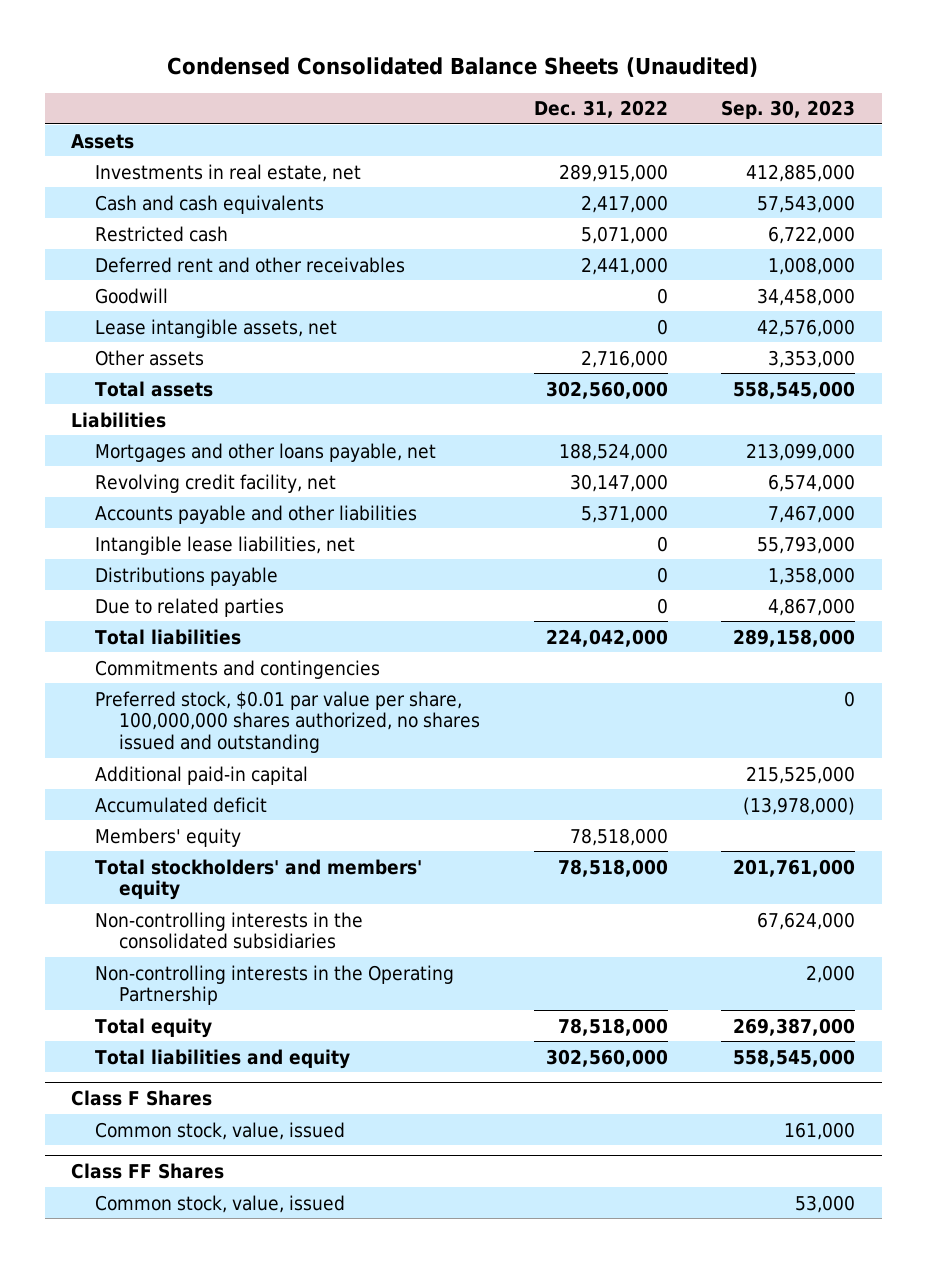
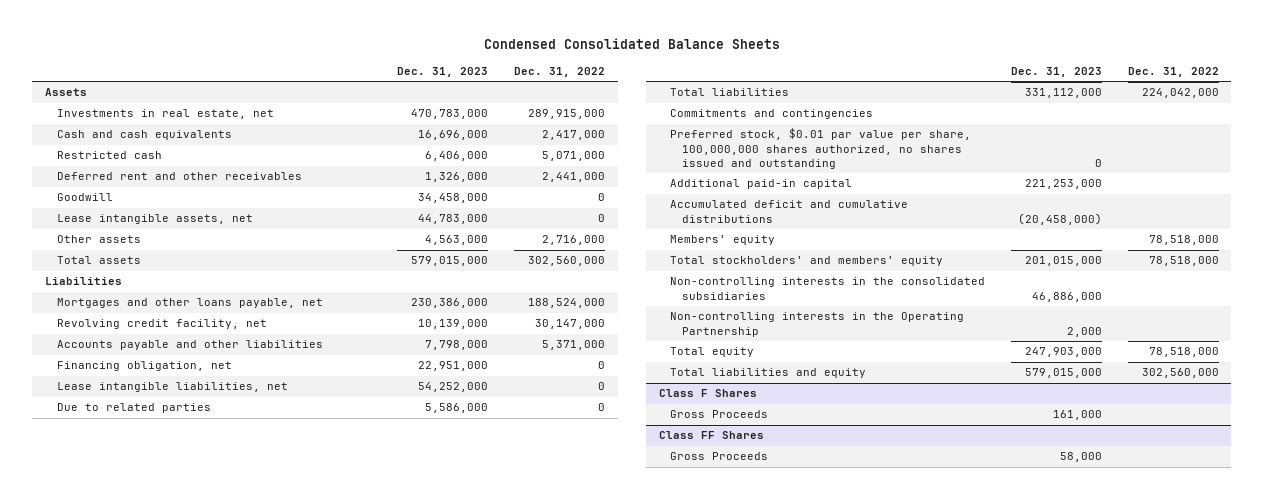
- Condensed Consolidated Balance Sheets (Unaudited)
+ Condensed Consolidated Balance Sheets
- | Dec. 31, 2022 | Sep. 30, 2023
+ | Dec. 31, 2023 | Dec. 31, 2022
- Intangible lease liabilities, net | 0 | 55,793,000
- Distributions payable | 0 | 1,358,000
+ Financing obligation, net | 22,951,000 | 0
+ Lease intangible liabilities, net | 54,252,000 | 0
- Accumulated deficit | | (13,978,000)
+ Accumulated deficit and cumulative distributions | (20,458,000) |
@ Class F Shares
- Common stock, value, issued | | 161,000
+ Gross Proceeds | 161,000 |
@ Class FF Shares
- Common stock, value, issued | | 53,000
+ Gross Proceeds | 58,000 |

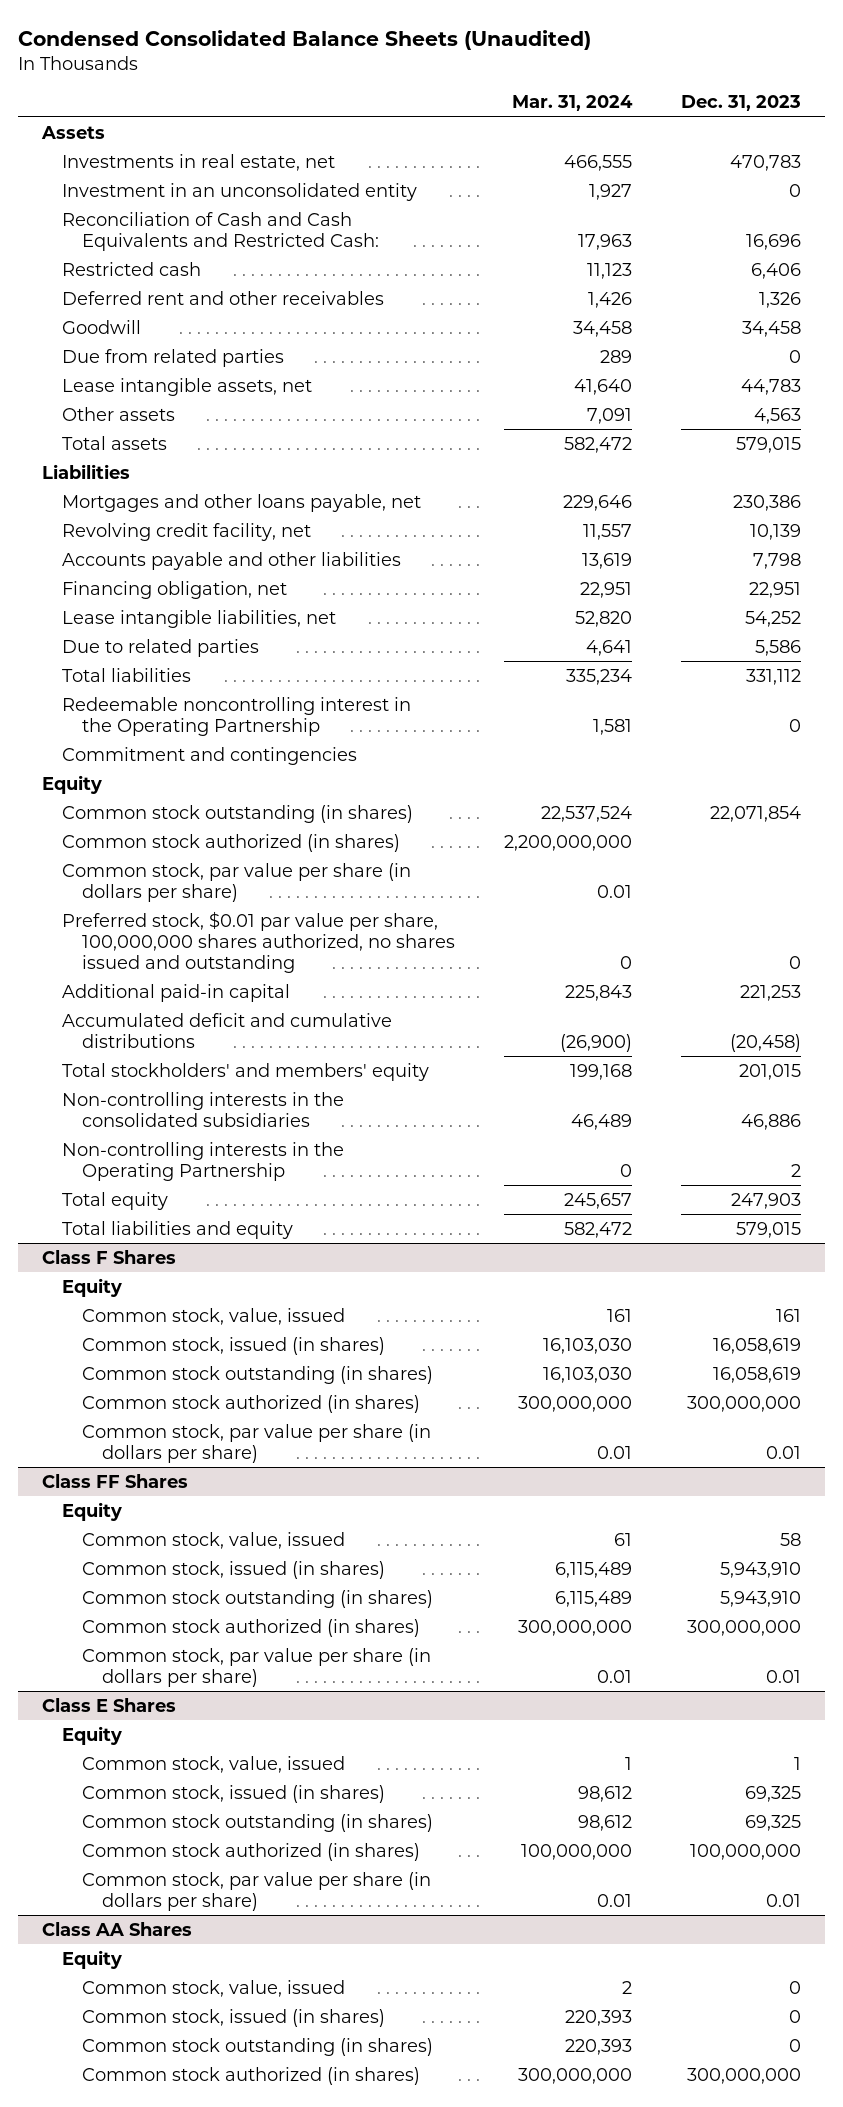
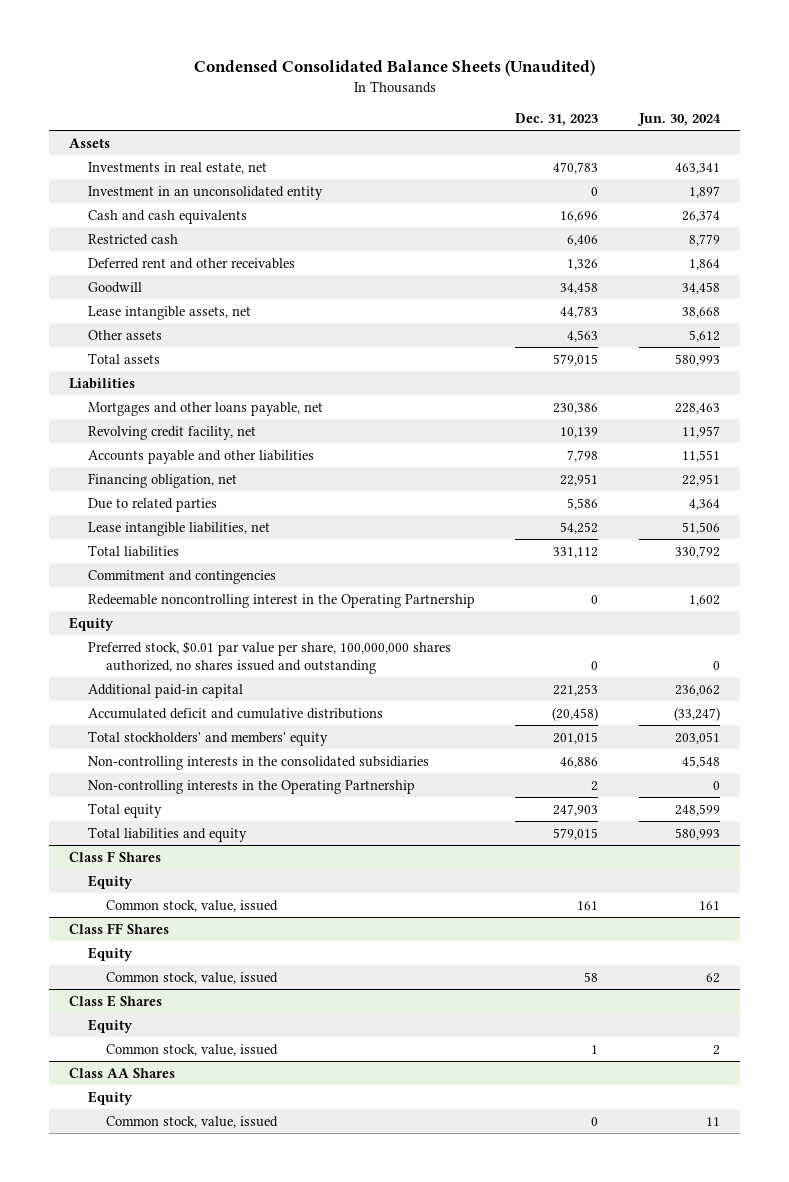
- | Mar. 31, 2024 | Dec. 31, 2023
+ | Dec. 31, 2023 | Jun. 30, 2024
- Reconciliation of Cash and Cash Equivalents and Restricted Cash: | 17,963 | 16,696
+ Cash and cash equivalents | 16,696 | 26,374
- Due from related parties | 289 | 0
moved down: Lease intangible liabilities, net | 54,252 | 51,506
moved down: Redeemable noncontrolling interest in the Operating Partnership | 0 | 1,602
- Common stock outstanding (in shares) | 22,537,524 | 22,071,854
- Common stock authorized (in shares) | 2,200,000,000 |
- Common stock, par value per share (in dollars per share) | 0.01 |
@ Class F Shares
- Common stock, issued (in shares) | 16,103,030 | 16,058,619
- Common stock outstanding (in shares) | 16,103,030 | 16,058,619
- Common stock authorized (in shares) | 300,000,000 | 300,000,000
- Common stock, par value per share (in dollars per share) | 0.01 | 0.01
@ Class FF Shares
- Common stock, issued (in shares) | 6,115,489 | 5,943,910
- Common stock outstanding (in shares) | 6,115,489 | 5,943,910
- Common stock authorized (in shares) | 300,000,000 | 300,000,000
- Common stock, par value per share (in dollars per share) | 0.01 | 0.01
@ Class E Shares
- Common stock, issued (in shares) | 98,612 | 69,325
- Common stock outstanding (in shares) | 98,612 | 69,325
- Common stock authorized (in shares) | 100,000,000 | 100,000,000
- Common stock, par value per share (in dollars per share) | 0.01 | 0.01
@ Class AA Shares
- Common stock, issued (in shares) | 220,393 | 0
- Common stock outstanding (in shares) | 220,393 | 0
- Common stock authorized (in shares) | 300,000,000 | 300,000,000

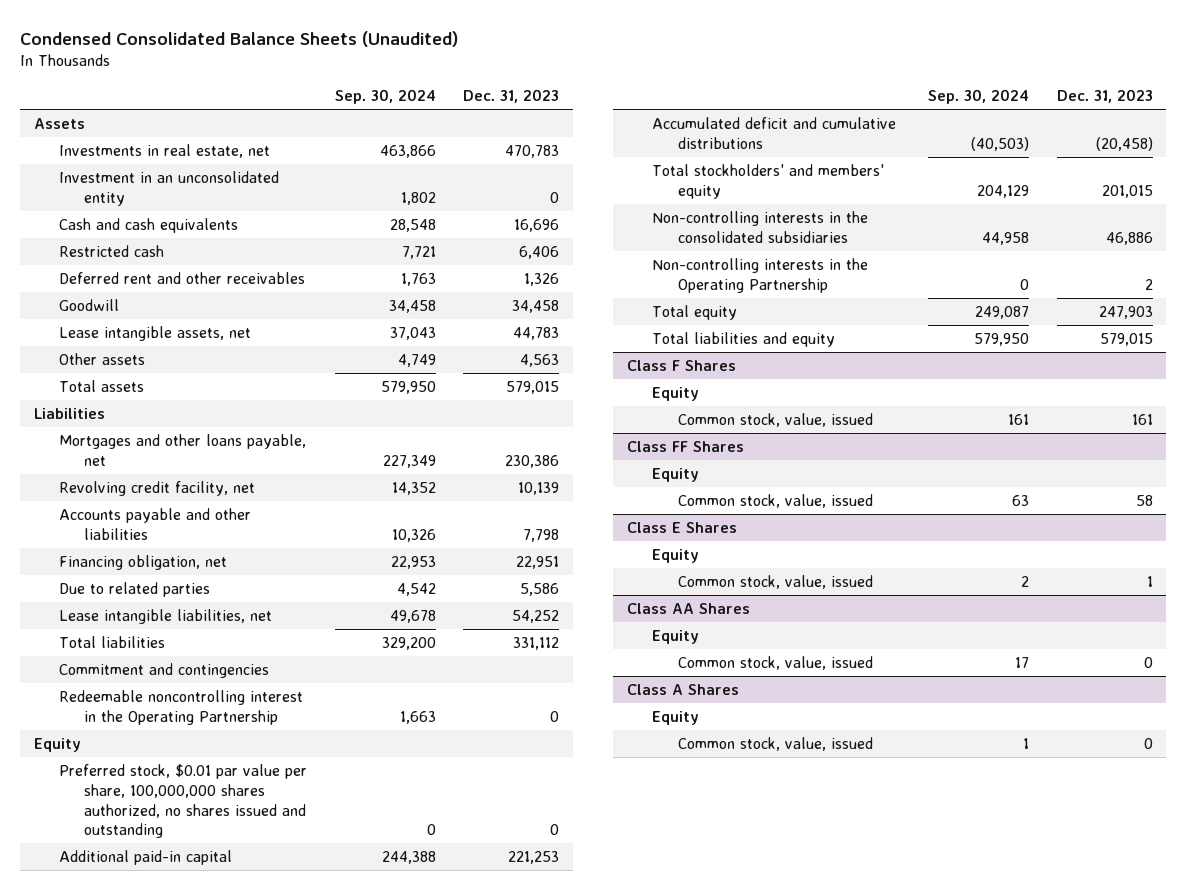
- | Dec. 31, 2023 | Jun. 30, 2024
+ | Sep. 30, 2024 | Dec. 31, 2023
+ Class A Shares
+ Equity
+ Common stock, value, issued | 1 | 0

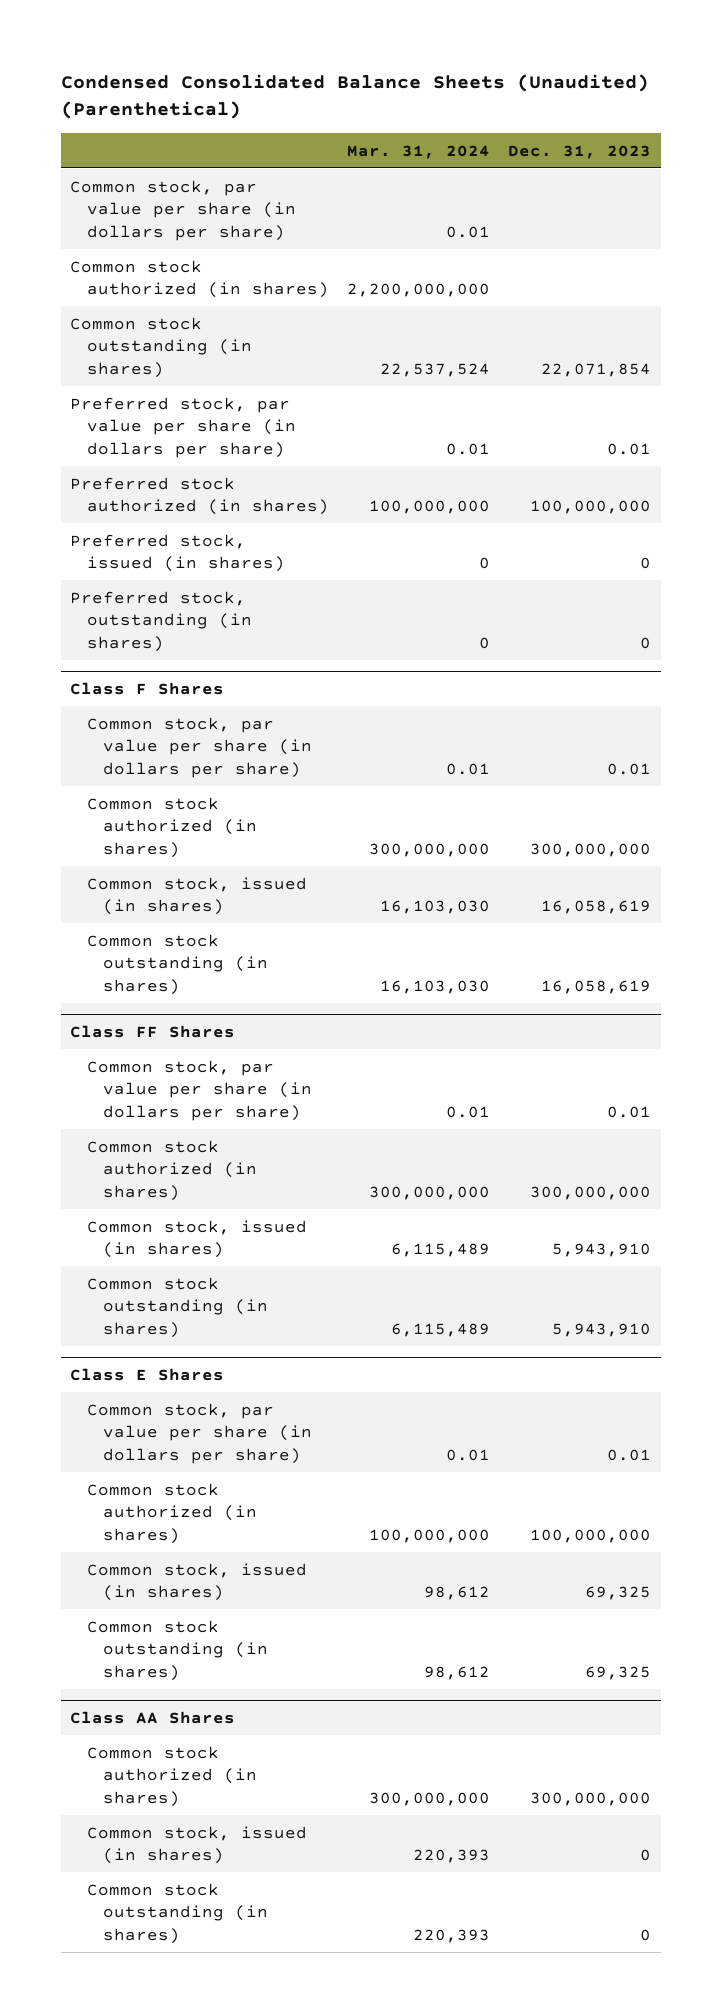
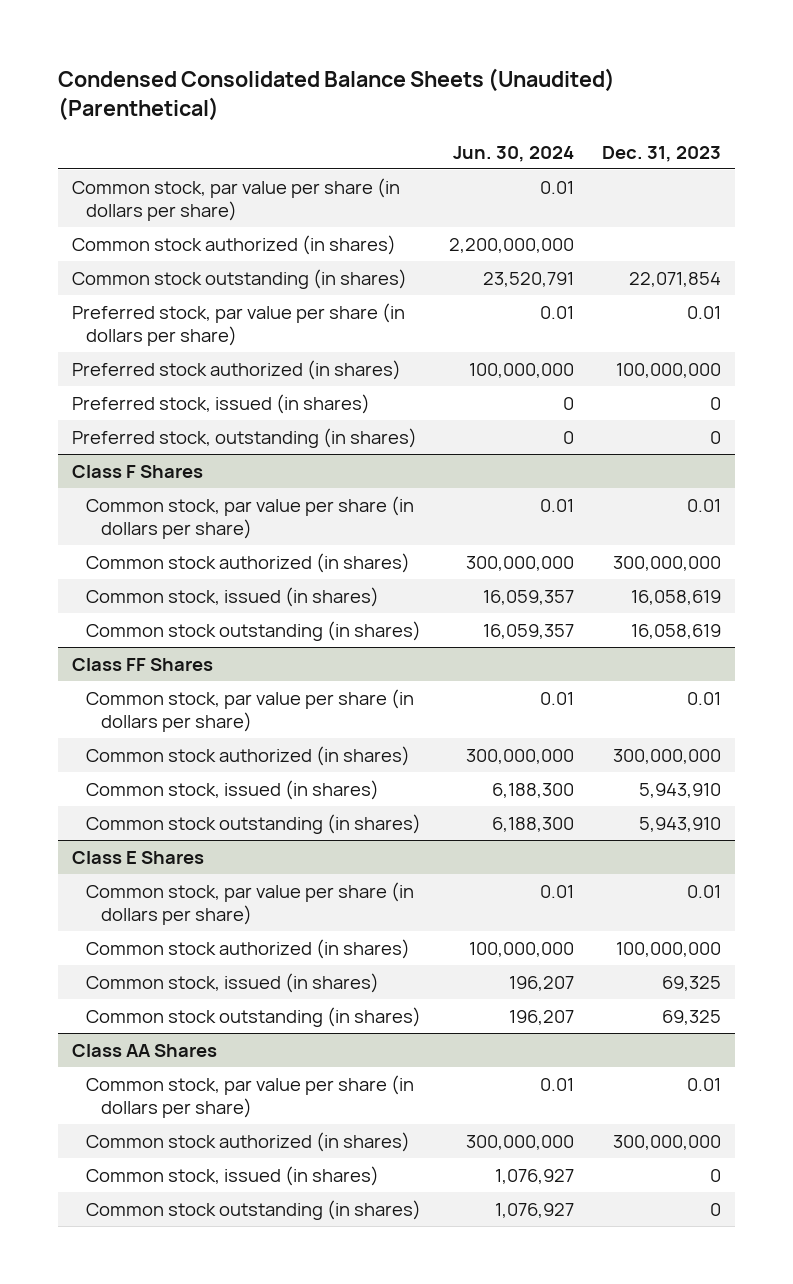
- | Mar. 31, 2024 | Dec. 31, 2023
+ | Jun. 30, 2024 | Dec. 31, 2023
@ Class AA Shares
+ Common stock, par value per share (in dollars per share) | 0.01 | 0.01

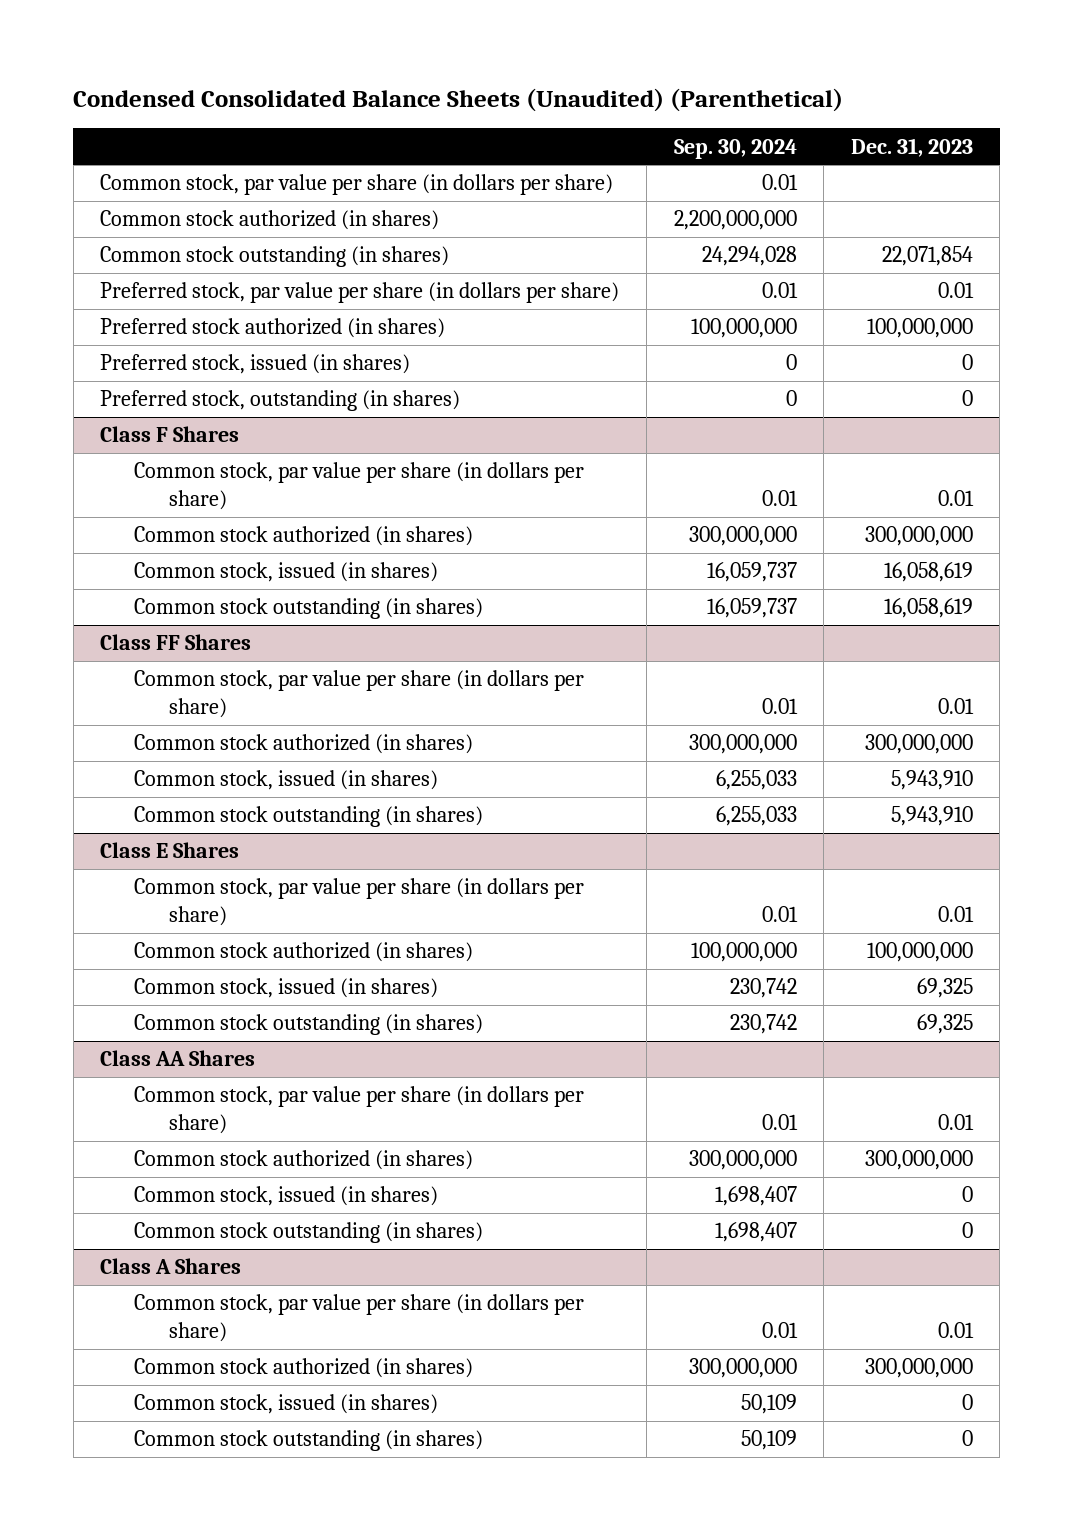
- | Jun. 30, 2024 | Dec. 31, 2023
+ | Sep. 30, 2024 | Dec. 31, 2023
+ Class A Shares
+ Common stock, par value per share (in dollars per share) | 0.01 | 0.01
+ Common stock authorized (in shares) | 300,000,000 | 300,000,000
+ Common stock, issued (in shares) | 50,109 | 0
+ Common stock outstanding (in shares) | 50,109 | 0

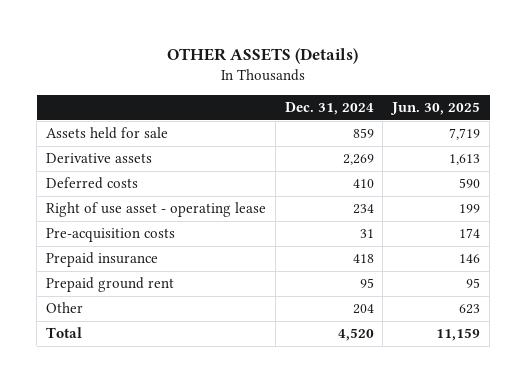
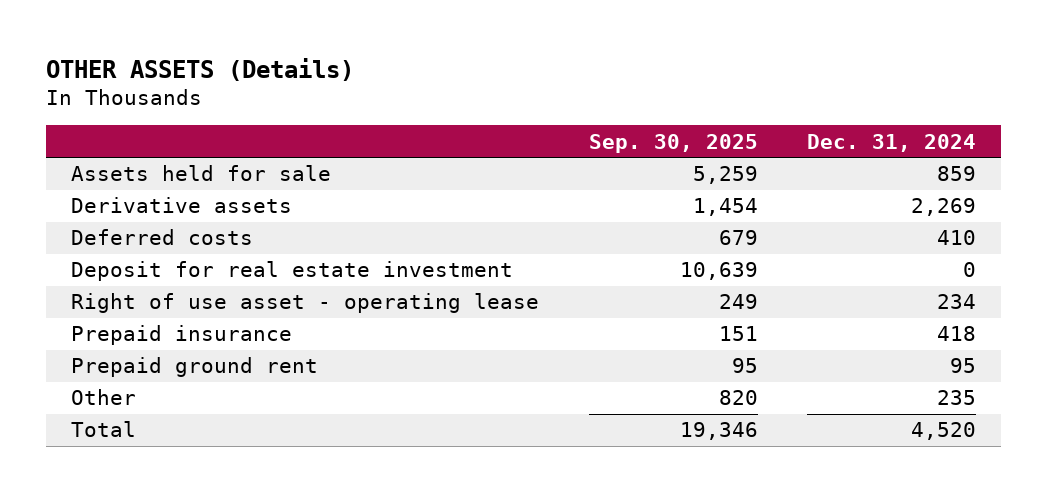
- | Dec. 31, 2024 | Jun. 30, 2025
+ | Sep. 30, 2025 | Dec. 31, 2024
+ Deposit for real estate investment | 10,639 | 0
- Pre-acquisition costs | 31 | 174
- Other | 204 | 623
+ Other | 820 | 235

